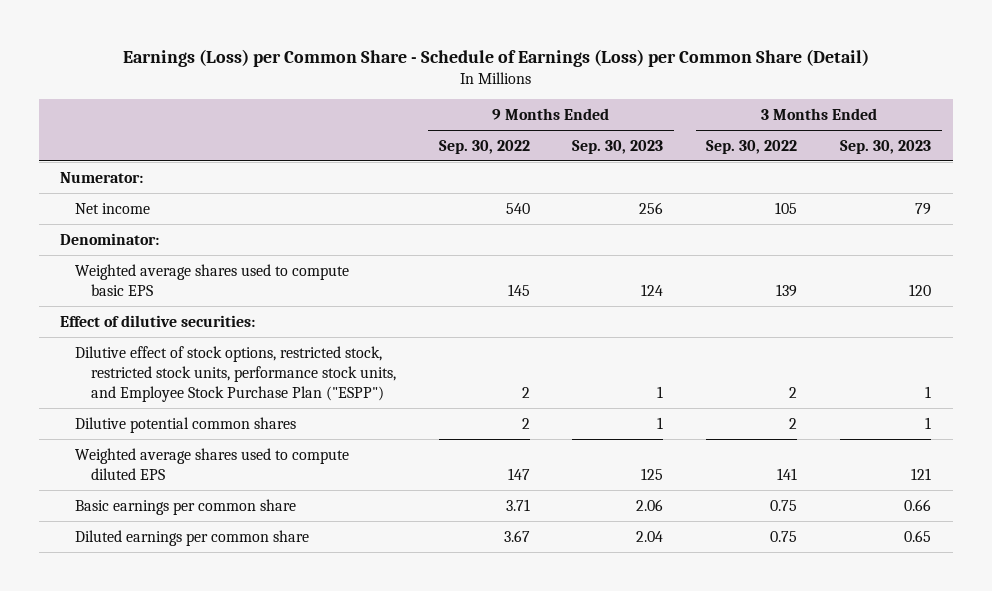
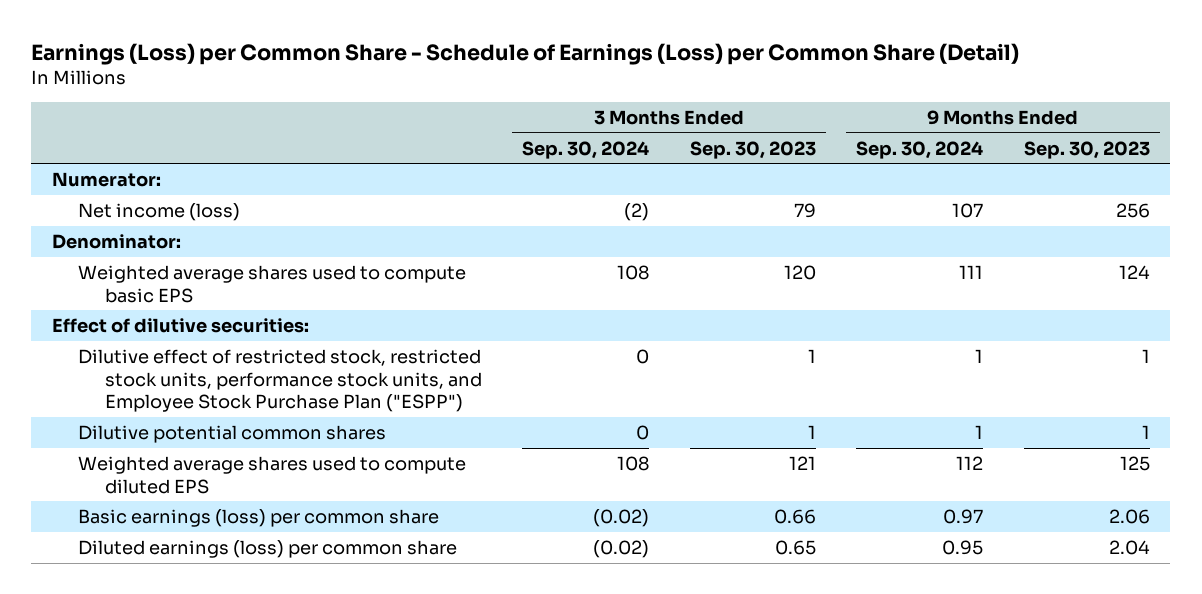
- | 9 Months Ended Sep. 30, 2022 | 9 Months Ended Sep. 30, 2023 | 3 Months Ended Sep. 30, 2022 | 3 Months Ended Sep. 30, 2023
+ | 3 Months Ended Sep. 30, 2024 | 3 Months Ended Sep. 30, 2023 | 9 Months Ended Sep. 30, 2024 | 9 Months Ended Sep. 30, 2023
- Net income | 540 | 256 | 105 | 79
+ Net income (loss) | (2) | 79 | 107 | 256
- Dilutive effect of stock options, restricted stock, restricted stock units, performance stock units, and Employee Stock Purchase Plan ("ESPP") | 2 | 1 | 2 | 1
+ Dilutive effect of restricted stock, restricted stock units, performance stock units, and Employee Stock Purchase Plan ("ESPP") | 0 | 1 | 1 | 1
- Basic earnings per common share | 3.71 | 2.06 | 0.75 | 0.66
- Diluted earnings per common share | 3.67 | 2.04 | 0.75 | 0.65
+ Basic earnings (loss) per common share | (0.02) | 0.66 | 0.97 | 2.06
+ Diluted earnings (loss) per common share | (0.02) | 0.65 | 0.95 | 2.04

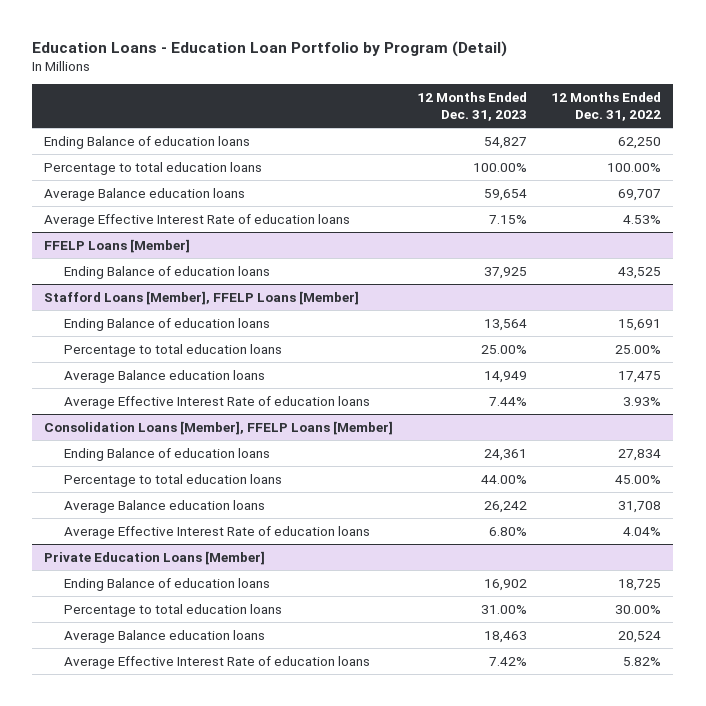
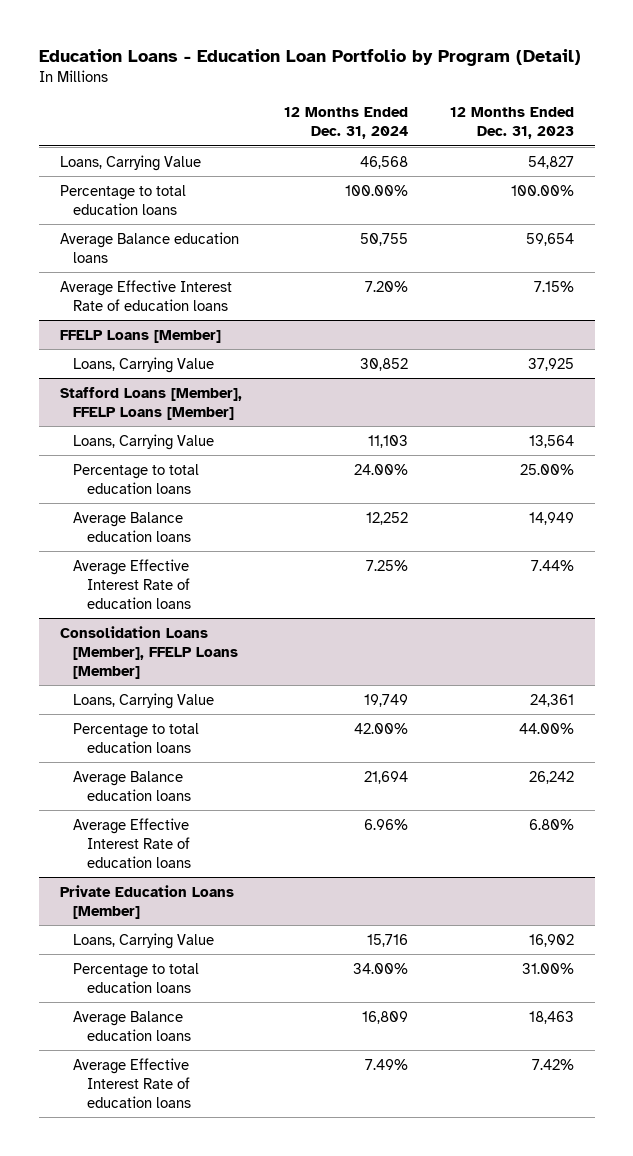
- | 12 Months Ended Dec. 31, 2023 | 12 Months Ended Dec. 31, 2022
+ | 12 Months Ended Dec. 31, 2024 | 12 Months Ended Dec. 31, 2023
- Ending Balance of education loans | 54,827 | 62,250
+ Loans, Carrying Value | 46,568 | 54,827
@ FFELP Loans [Member]
- Ending Balance of education loans | 37,925 | 43,525
+ Loans, Carrying Value | 30,852 | 37,925
@ Stafford Loans [Member], FFELP Loans [Member]
- Ending Balance of education loans | 13,564 | 15,691
+ Loans, Carrying Value | 11,103 | 13,564
@ Consolidation Loans [Member], FFELP Loans [Member]
- Ending Balance of education loans | 24,361 | 27,834
+ Loans, Carrying Value | 19,749 | 24,361
@ Private Education Loans [Member]
- Ending Balance of education loans | 16,902 | 18,725
+ Loans, Carrying Value | 15,716 | 16,902

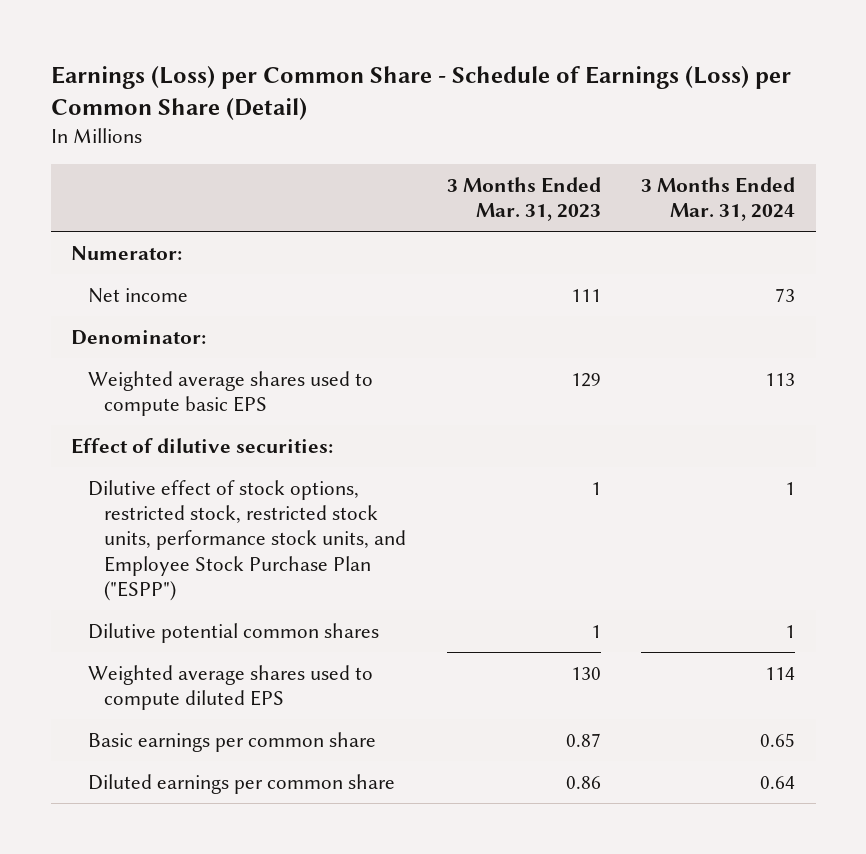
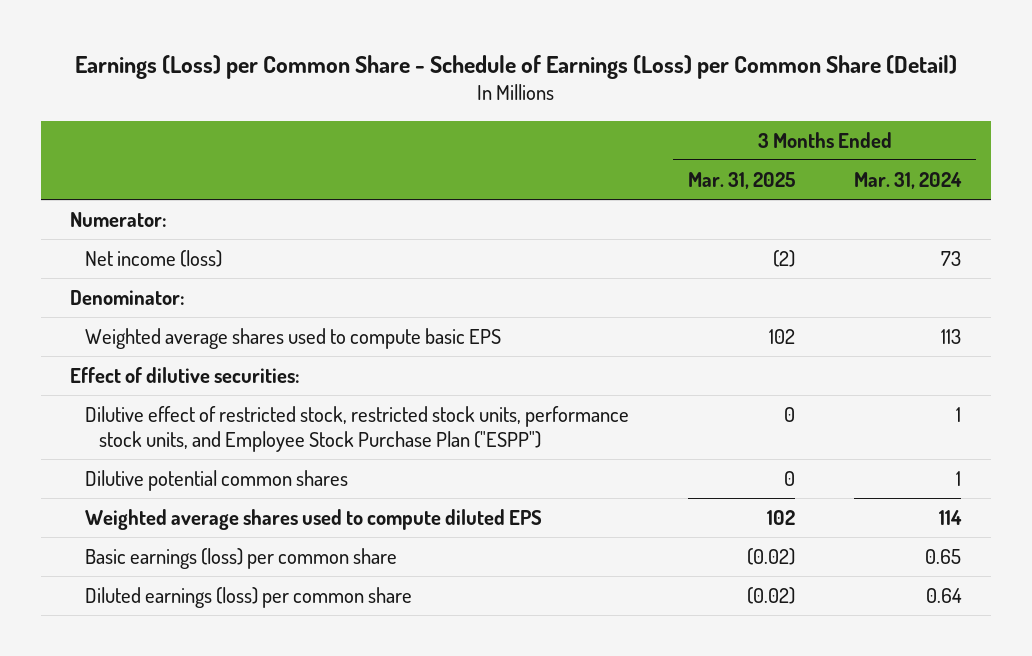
- | 3 Months Ended Mar. 31, 2023 | 3 Months Ended Mar. 31, 2024
+ | 3 Months Ended Mar. 31, 2025 | 3 Months Ended Mar. 31, 2024
- Net income | 111 | 73
+ Net income (loss) | (2) | 73
- Dilutive effect of stock options, restricted stock, restricted stock units, performance stock units, and Employee Stock Purchase Plan ("ESPP") | 1 | 1
+ Dilutive effect of restricted stock, restricted stock units, performance stock units, and Employee Stock Purchase Plan ("ESPP") | 0 | 1
- Basic earnings per common share | 0.87 | 0.65
- Diluted earnings per common share | 0.86 | 0.64
+ Basic earnings (loss) per common share | (0.02) | 0.65
+ Diluted earnings (loss) per common share | (0.02) | 0.64

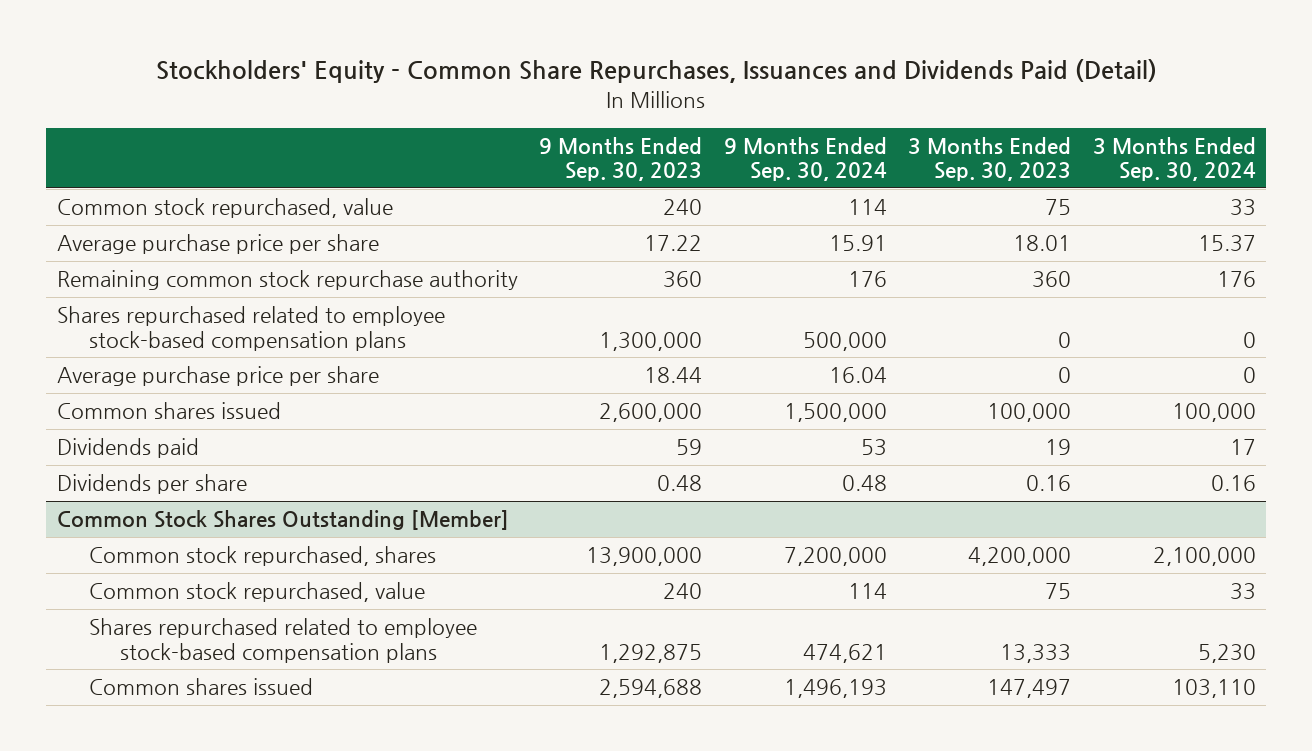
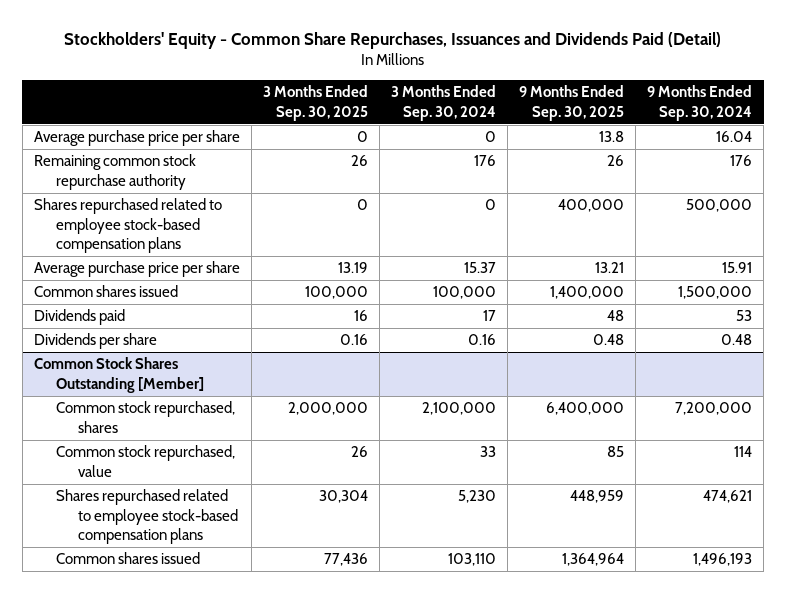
- | 9 Months Ended Sep. 30, 2023 | 9 Months Ended Sep. 30, 2024 | 3 Months Ended Sep. 30, 2023 | 3 Months Ended Sep. 30, 2024
+ | 3 Months Ended Sep. 30, 2025 | 3 Months Ended Sep. 30, 2024 | 9 Months Ended Sep. 30, 2025 | 9 Months Ended Sep. 30, 2024
- Common stock repurchased, value | 240 | 114 | 75 | 33
moved up: Average purchase price per share | 0 | 0 | 13.8 | 16.04
moved down: Average purchase price per share | 13.19 | 15.37 | 13.21 | 15.91

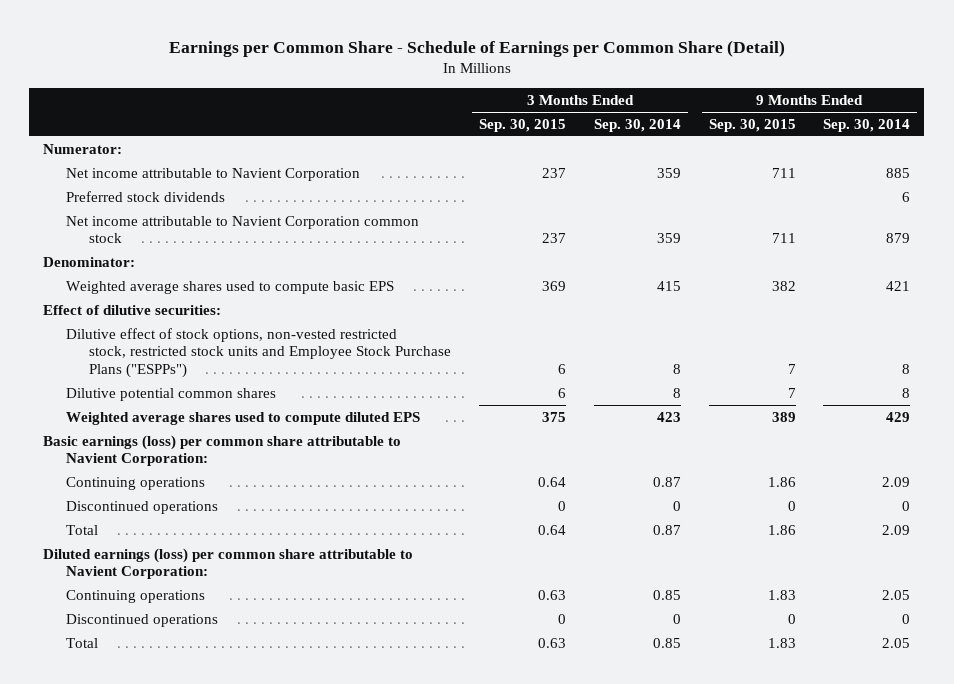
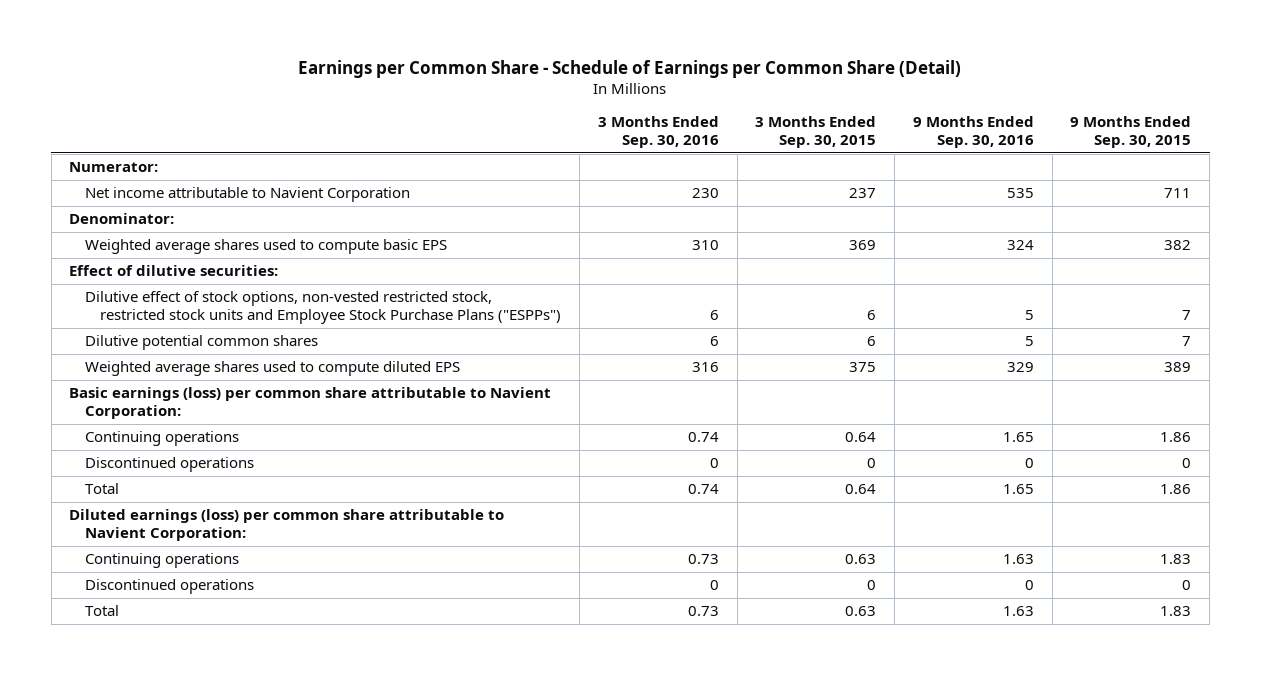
- | 3 Months Ended Sep. 30, 2015 | 3 Months Ended Sep. 30, 2014 | 9 Months Ended Sep. 30, 2015 | 9 Months Ended Sep. 30, 2014
+ | 3 Months Ended Sep. 30, 2016 | 3 Months Ended Sep. 30, 2015 | 9 Months Ended Sep. 30, 2016 | 9 Months Ended Sep. 30, 2015
- Preferred stock dividends | | | | 6
- Net income attributable to Navient Corporation common stock | 237 | 359 | 711 | 879

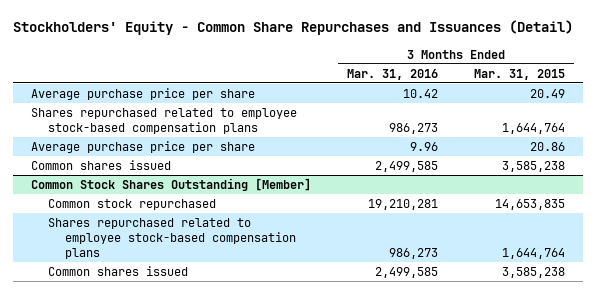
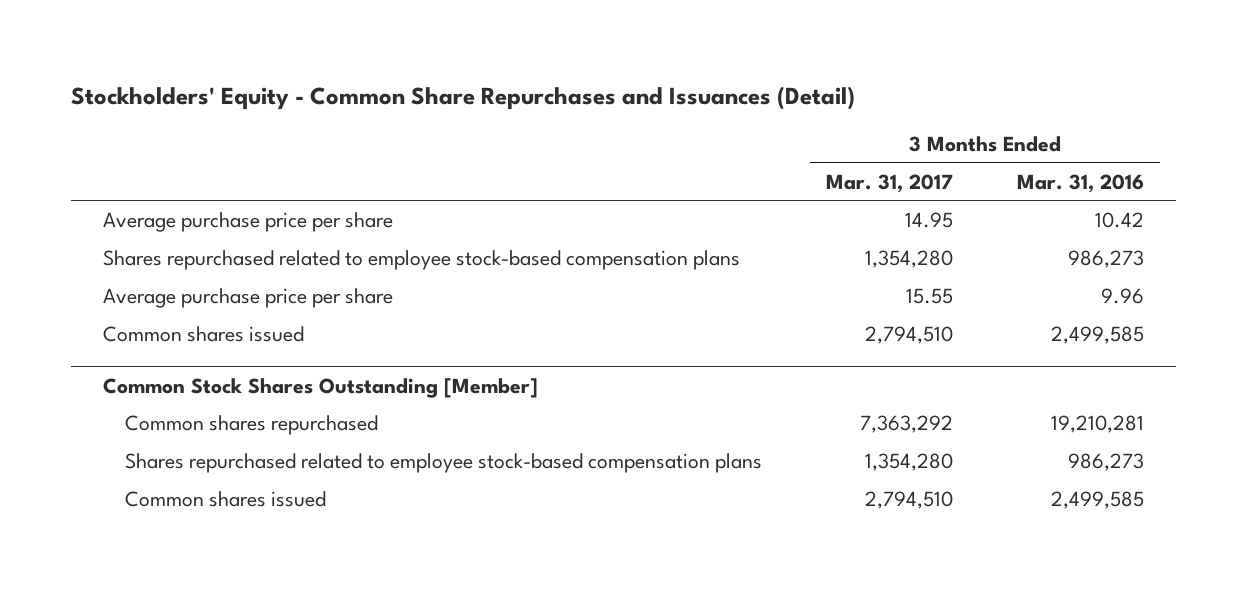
- | 3 Months Ended Mar. 31, 2016 | 3 Months Ended Mar. 31, 2015
+ | 3 Months Ended Mar. 31, 2017 | 3 Months Ended Mar. 31, 2016
@ Common Stock Shares Outstanding [Member]
- Common stock repurchased | 19,210,281 | 14,653,835
+ Common shares repurchased | 7,363,292 | 19,210,281

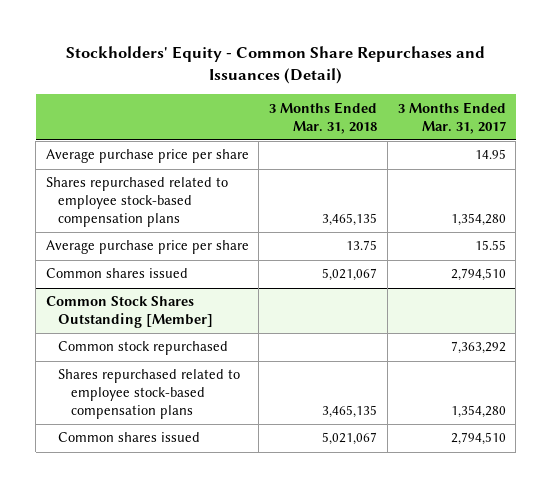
- | 3 Months Ended Mar. 31, 2017 | 3 Months Ended Mar. 31, 2016
+ | 3 Months Ended Mar. 31, 2018 | 3 Months Ended Mar. 31, 2017
@ Common Stock Shares Outstanding [Member]
- Common shares repurchased | 7,363,292 | 19,210,281
+ Common stock repurchased | | 7,363,292

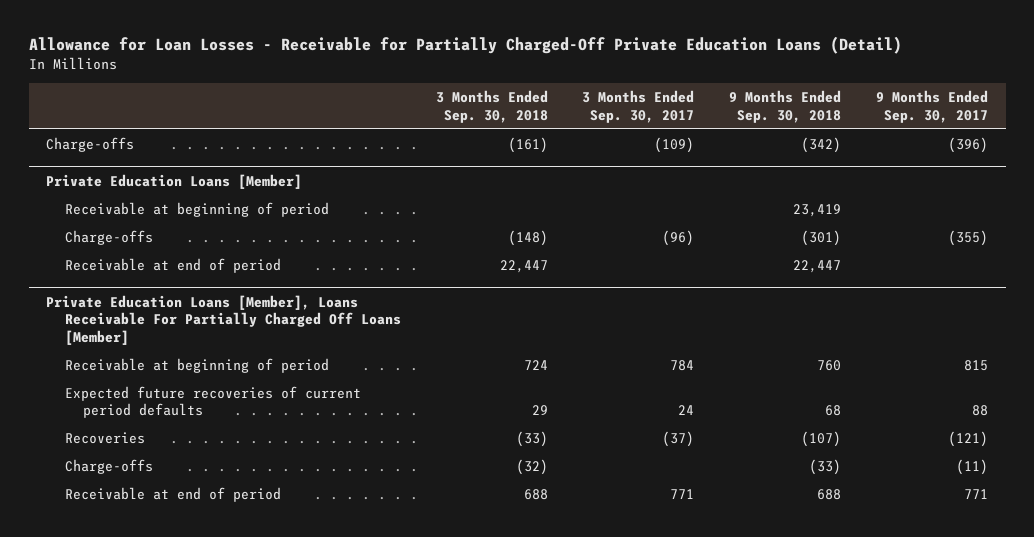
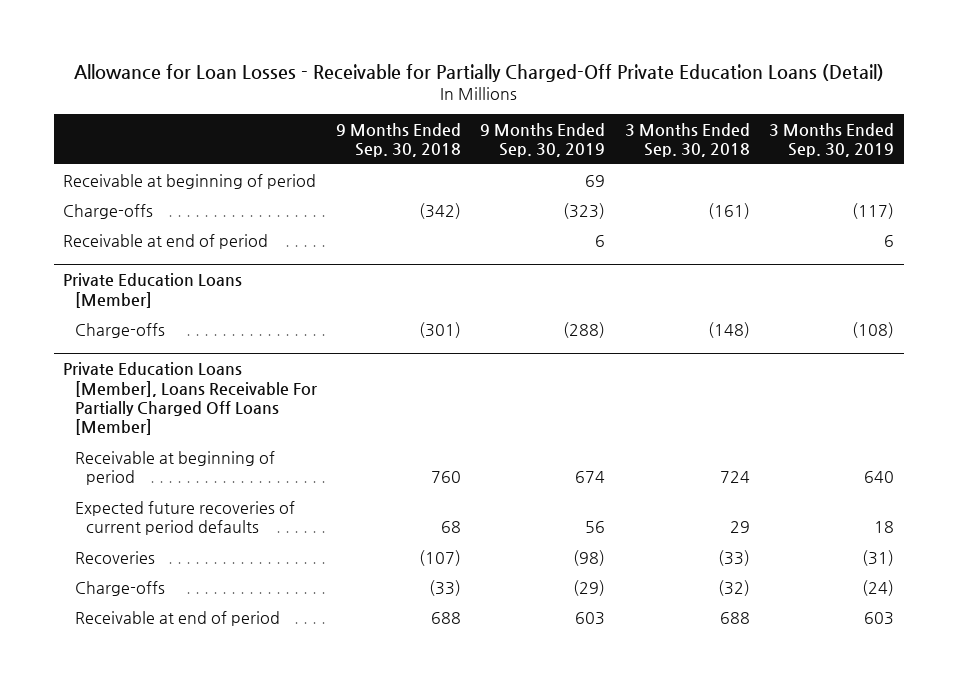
- | 3 Months Ended Sep. 30, 2018 | 3 Months Ended Sep. 30, 2017 | 9 Months Ended Sep. 30, 2018 | 9 Months Ended Sep. 30, 2017
+ | 9 Months Ended Sep. 30, 2018 | 9 Months Ended Sep. 30, 2019 | 3 Months Ended Sep. 30, 2018 | 3 Months Ended Sep. 30, 2019
+ Receivable at beginning of period | | 69 | |
+ Receivable at end of period | | 6 | | 6
@ Private Education Loans [Member]
- Receivable at beginning of period | | | 23,419 |
- Receivable at end of period | 22,447 | | 22,447 |

